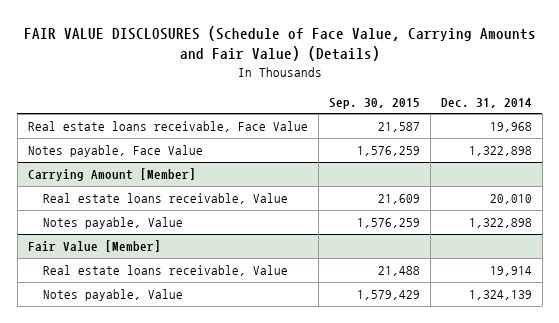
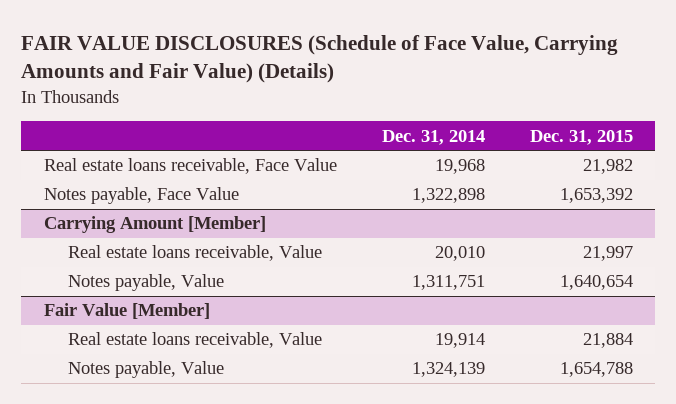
- | Sep. 30, 2015 | Dec. 31, 2014
+ | Dec. 31, 2014 | Dec. 31, 2015
@ Carrying Amount [Member]
- Notes payable, Value | 1,576,259 | 1,322,898
+ Notes payable, Value | 1,311,751 | 1,640,654

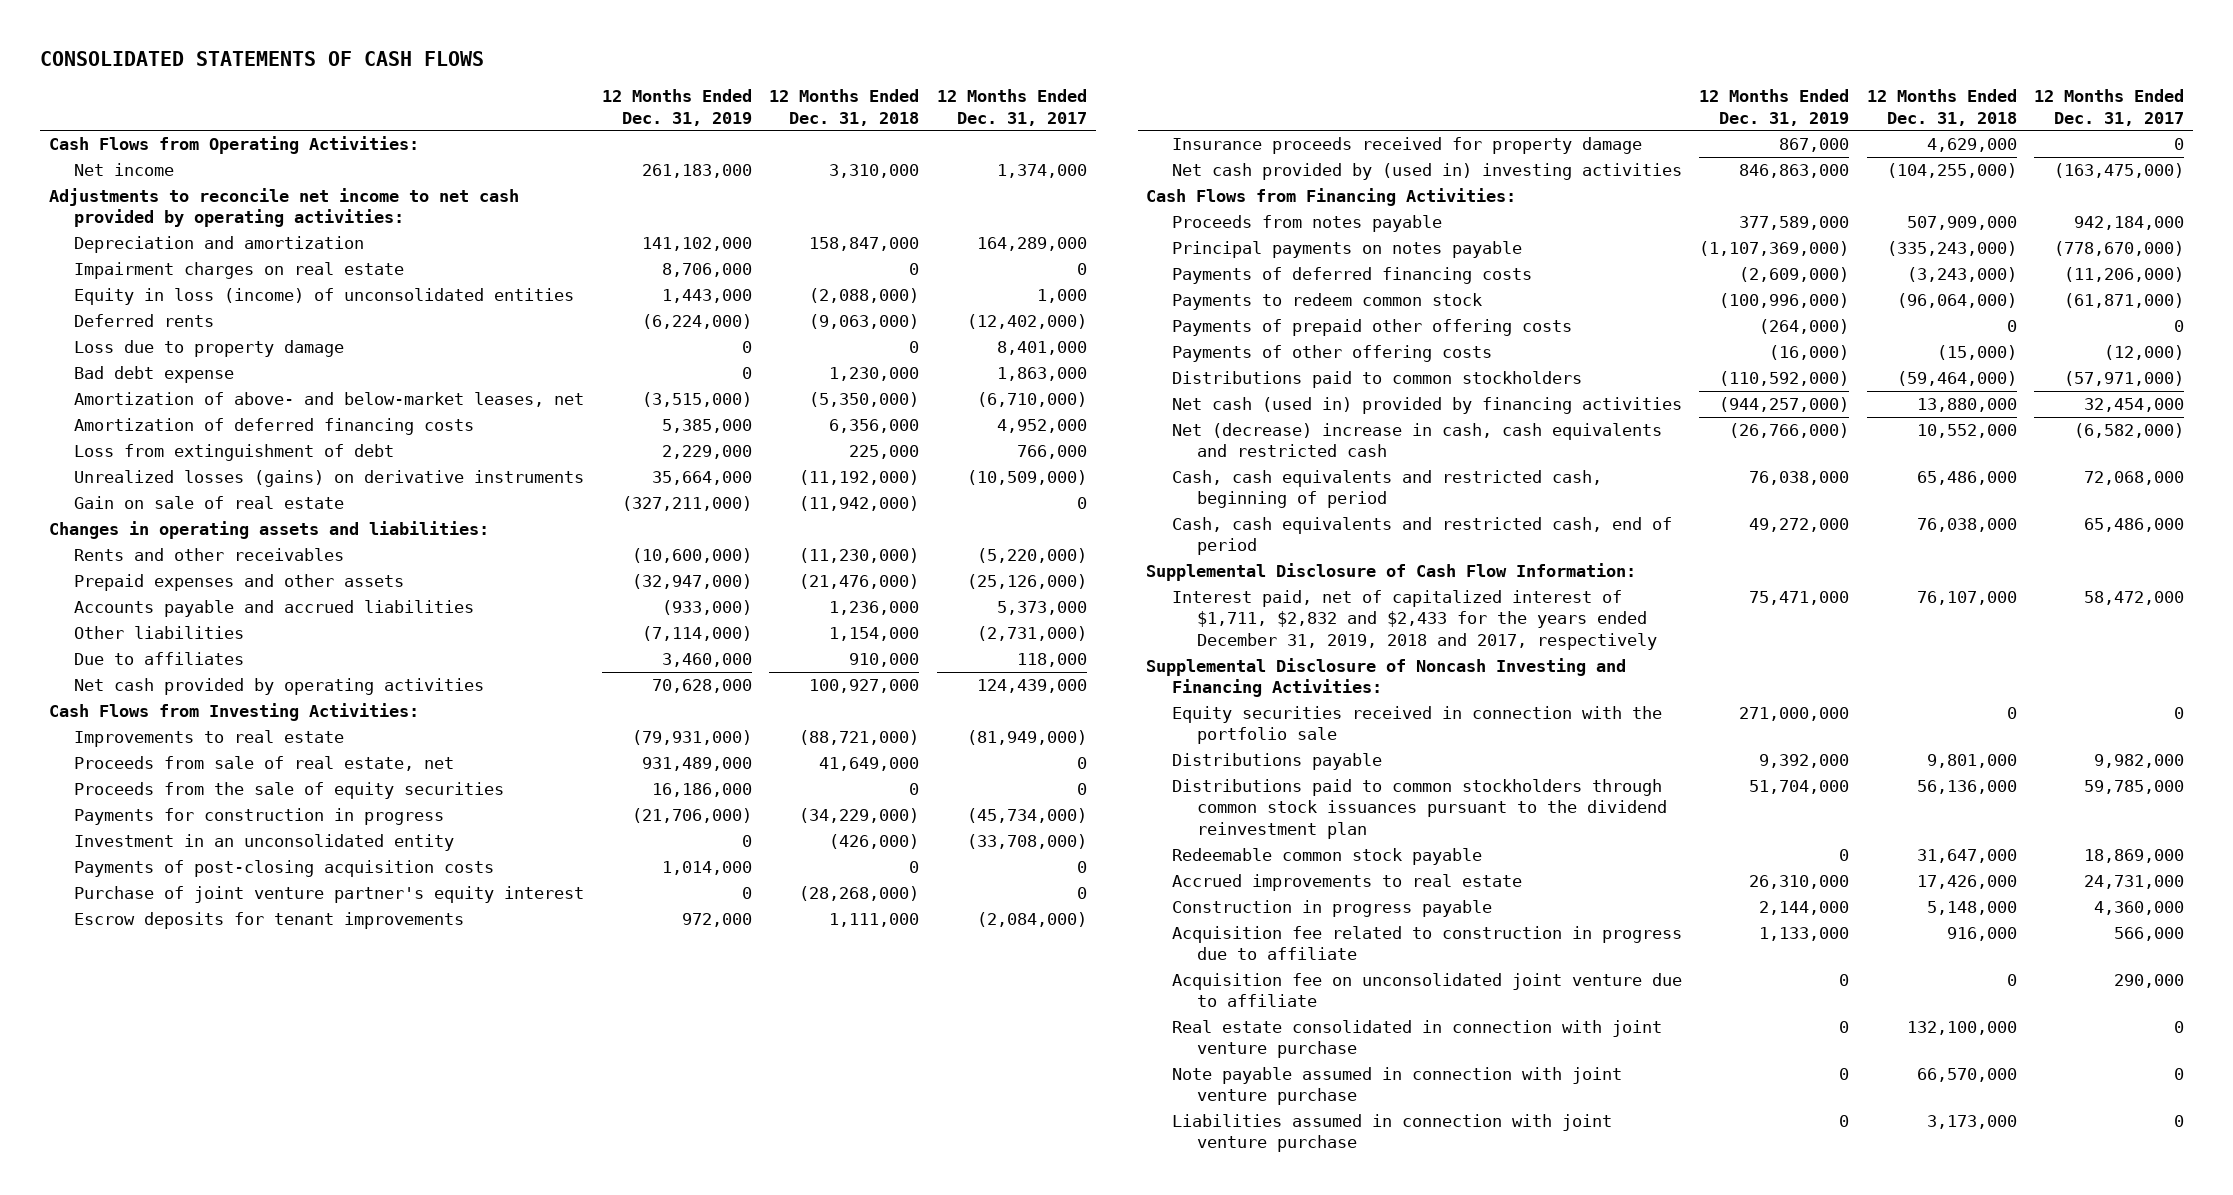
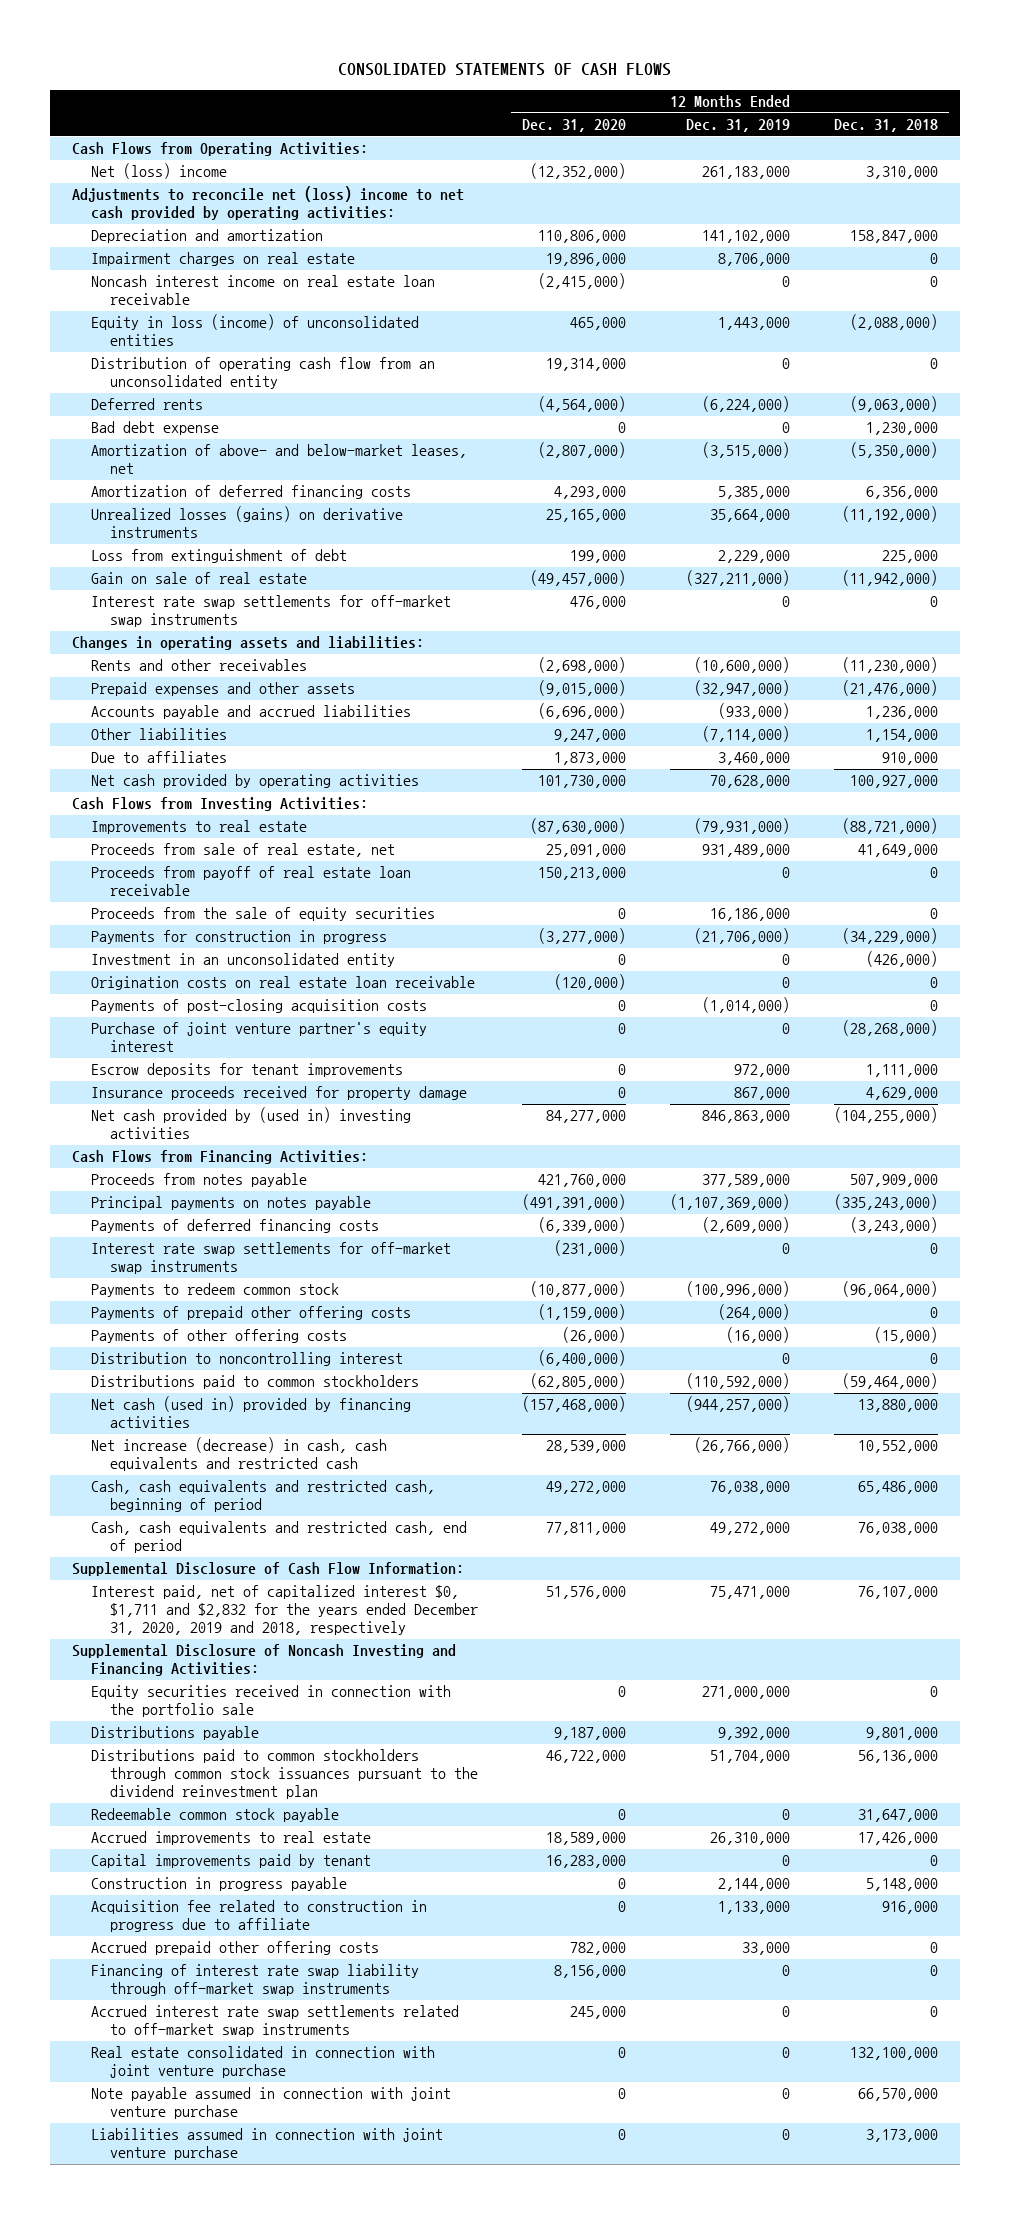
- | 12 Months Ended Dec. 31, 2019 | 12 Months Ended Dec. 31, 2018 | 12 Months Ended Dec. 31, 2017
+ | 12 Months Ended Dec. 31, 2020 | 12 Months Ended Dec. 31, 2019 | 12 Months Ended Dec. 31, 2018
- Net income | 261,183,000 | 3,310,000 | 1,374,000
- Adjustments to reconcile net income to net cash provided by operating activities:
+ Net (loss) income | (12,352,000) | 261,183,000 | 3,310,000
+ Adjustments to reconcile net (loss) income to net cash provided by operating activities:
+ Noncash interest income on real estate loan receivable | (2,415,000) | 0 | 0
+ Distribution of operating cash flow from an unconsolidated entity | 19,314,000 | 0 | 0
- Loss due to property damage | 0 | 0 | 8,401,000
moved down: Loss from extinguishment of debt | 199,000 | 2,229,000 | 225,000
+ Interest rate swap settlements for off-market swap instruments | 476,000 | 0 | 0
+ Proceeds from payoff of real estate loan receivable | 150,213,000 | 0 | 0
- Payments of post-closing acquisition costs | 1,014,000 | 0 | 0
+ Origination costs on real estate loan receivable | (120,000) | 0 | 0
+ Payments of post-closing acquisition costs | 0 | (1,014,000) | 0
+ Interest rate swap settlements for off-market swap instruments | (231,000) | 0 | 0
+ Distribution to noncontrolling interest | (6,400,000) | 0 | 0
- Net (decrease) increase in cash, cash equivalents and restricted cash | (26,766,000) | 10,552,000 | (6,582,000)
+ Net increase (decrease) in cash, cash equivalents and restricted cash | 28,539,000 | (26,766,000) | 10,552,000
- Interest paid, net of capitalized interest of $1,711, $2,832 and $2,433 for the years ended December 31, 2019, 2018 and 2017, respectively | 75,471,000 | 76,107,000 | 58,472,000
+ Interest paid, net of capitalized interest $0, $1,711 and $2,832 for the years ended December 31, 2020, 2019 and 2018, respectively | 51,576,000 | 75,471,000 | 76,107,000
+ Capital improvements paid by tenant | 16,283,000 | 0 | 0
- Acquisition fee on unconsolidated joint venture due to affiliate | 0 | 0 | 290,000
+ Accrued prepaid other offering costs | 782,000 | 33,000 | 0
+ Financing of interest rate swap liability through off-market swap instruments | 8,156,000 | 0 | 0
+ Accrued interest rate swap settlements related to off-market swap instruments | 245,000 | 0 | 0

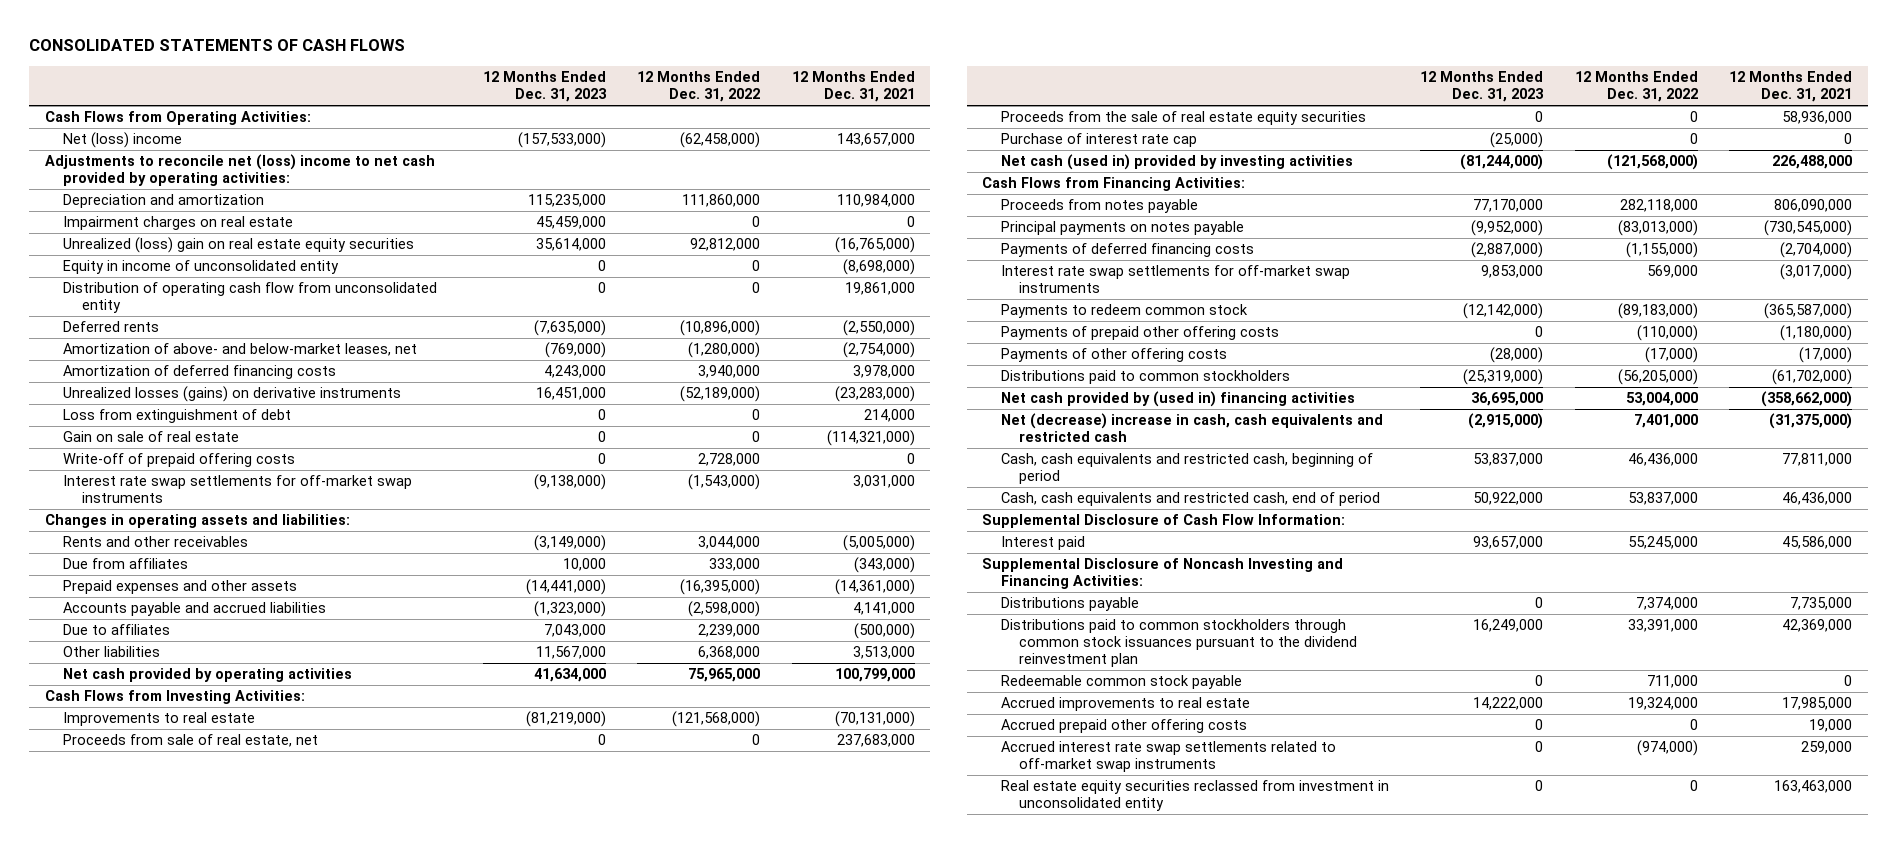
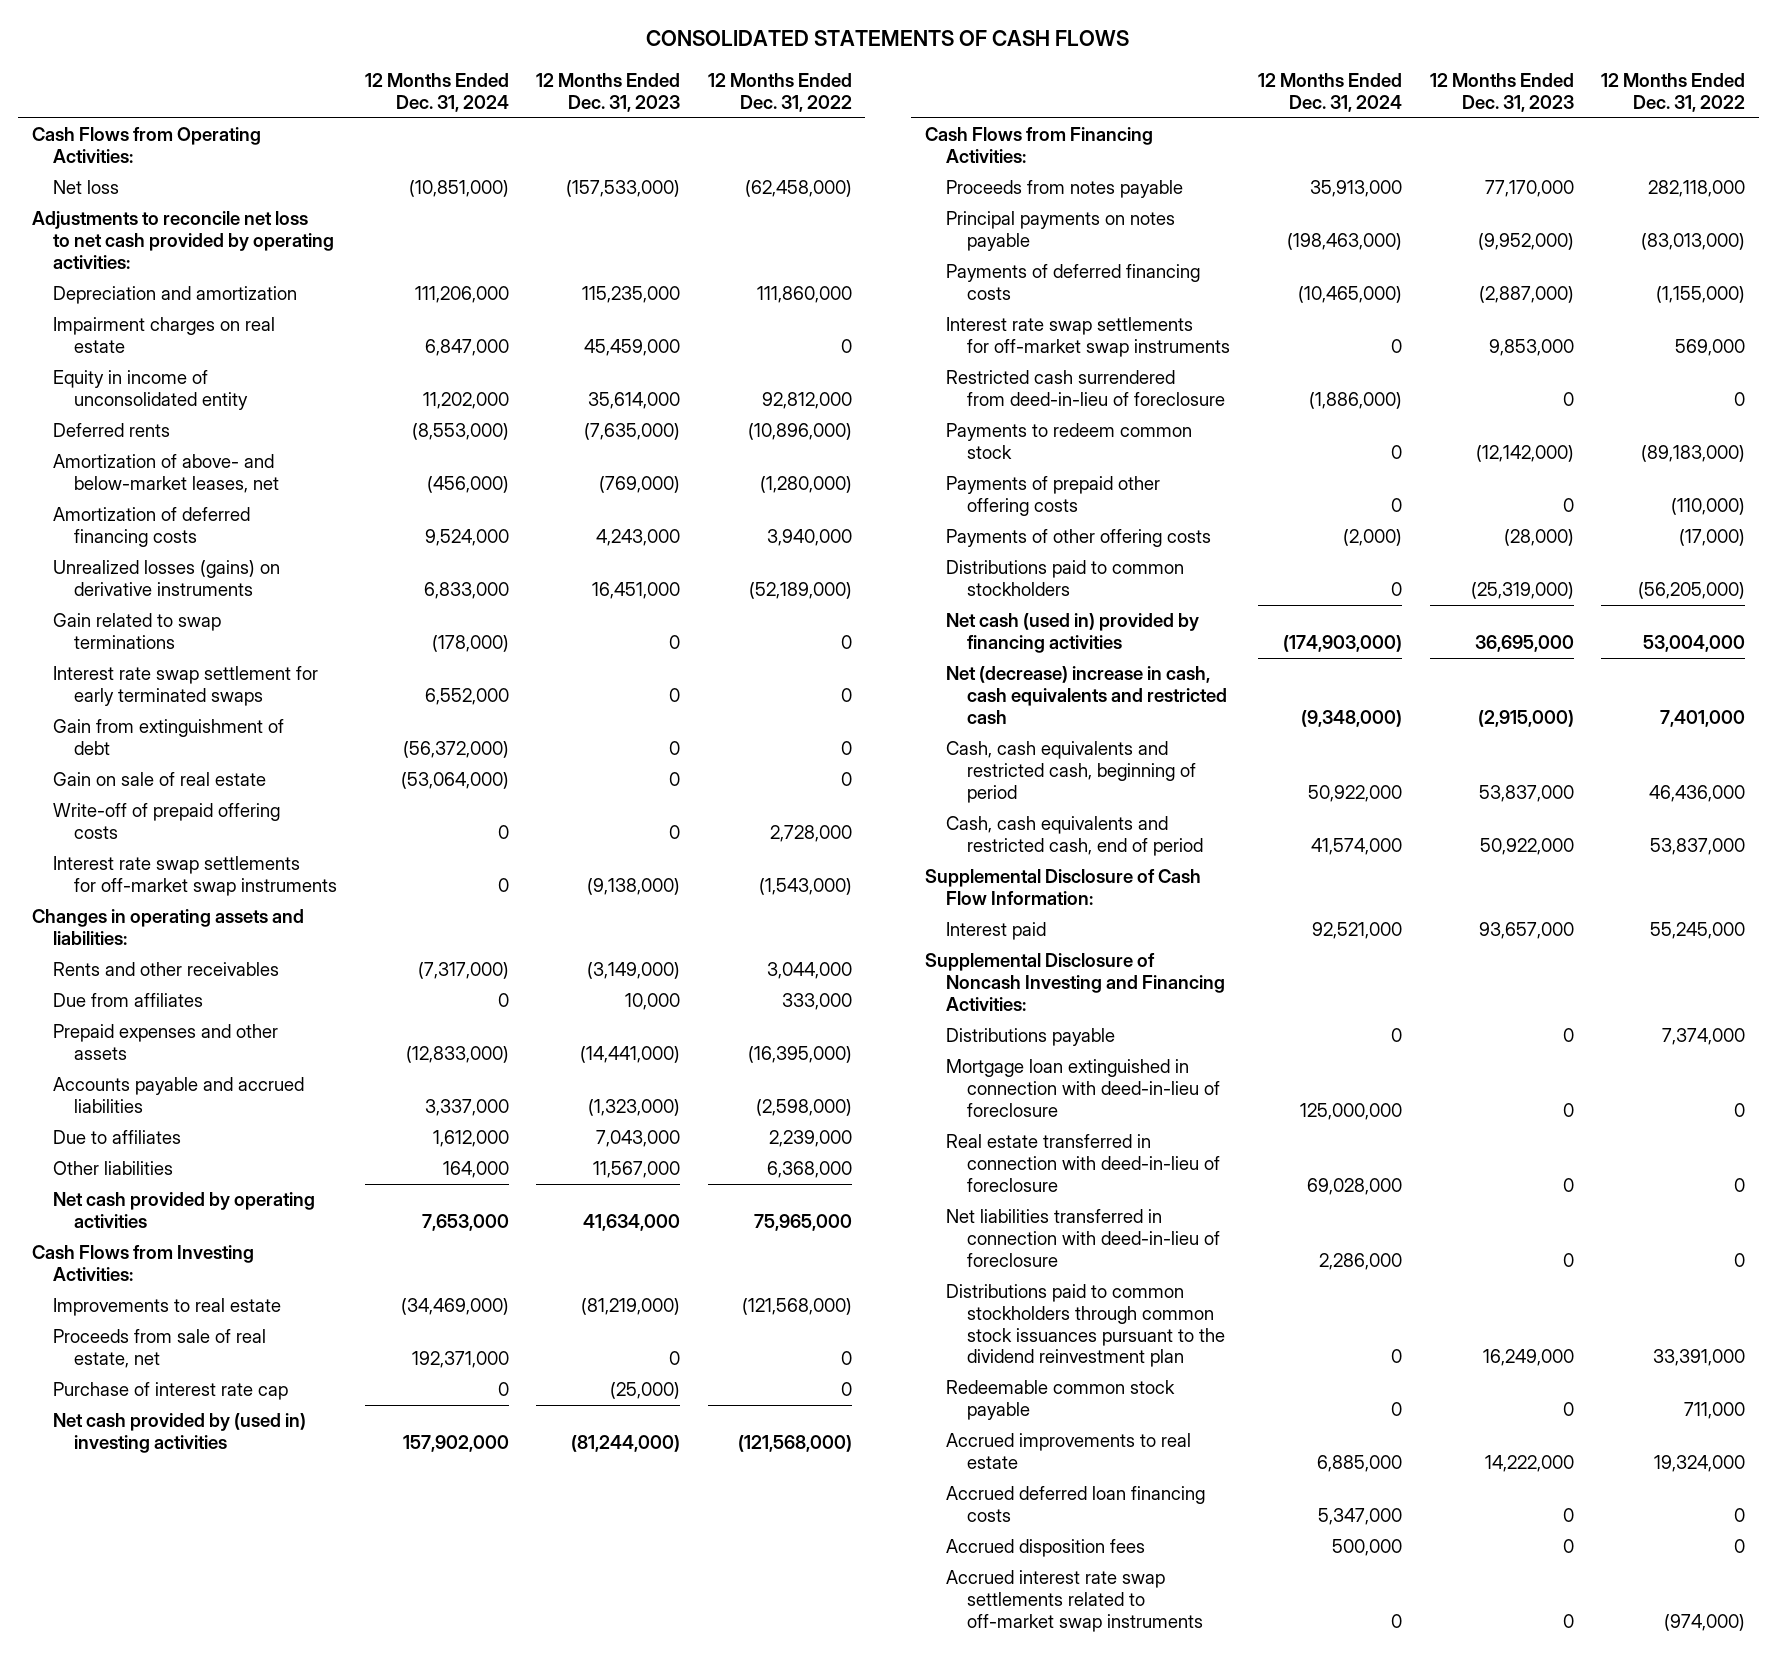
- | 12 Months Ended Dec. 31, 2023 | 12 Months Ended Dec. 31, 2022 | 12 Months Ended Dec. 31, 2021
+ | 12 Months Ended Dec. 31, 2024 | 12 Months Ended Dec. 31, 2023 | 12 Months Ended Dec. 31, 2022
- Net (loss) income | (157,533,000) | (62,458,000) | 143,657,000
- Adjustments to reconcile net (loss) income to net cash provided by operating activities:
+ Net loss | (10,851,000) | (157,533,000) | (62,458,000)
+ Adjustments to reconcile net loss to net cash provided by operating activities:
- Unrealized (loss) gain on real estate equity securities | 35,614,000 | 92,812,000 | (16,765,000)
- Equity in income of unconsolidated entity | 0 | 0 | (8,698,000)
- Distribution of operating cash flow from unconsolidated entity | 0 | 0 | 19,861,000
+ Equity in income of unconsolidated entity | 11,202,000 | 35,614,000 | 92,812,000
- Loss from extinguishment of debt | 0 | 0 | 214,000
+ Gain related to swap terminations | (178,000) | 0 | 0
+ Interest rate swap settlement for early terminated swaps | 6,552,000 | 0 | 0
+ Gain from extinguishment of debt | (56,372,000) | 0 | 0
- Proceeds from the sale of real estate equity securities | 0 | 0 | 58,936,000
- Net cash (used in) provided by investing activities | (81,244,000) | (121,568,000) | 226,488,000
+ Net cash provided by (used in) investing activities | 157,902,000 | (81,244,000) | (121,568,000)
+ Restricted cash surrendered from deed-in-lieu of foreclosure | (1,886,000) | 0 | 0
- Net cash provided by (used in) financing activities | 36,695,000 | 53,004,000 | (358,662,000)
+ Net cash (used in) provided by financing activities | (174,903,000) | 36,695,000 | 53,004,000
+ Mortgage loan extinguished in connection with deed-in-lieu of foreclosure | 125,000,000 | 0 | 0
+ Real estate transferred in connection with deed-in-lieu of foreclosure | 69,028,000 | 0 | 0
+ Net liabilities transferred in connection with deed-in-lieu of foreclosure | 2,286,000 | 0 | 0
- Accrued prepaid other offering costs | 0 | 0 | 19,000
+ Accrued deferred loan financing costs | 5,347,000 | 0 | 0
+ Accrued disposition fees | 500,000 | 0 | 0
- Real estate equity securities reclassed from investment in unconsolidated entity | 0 | 0 | 163,463,000

